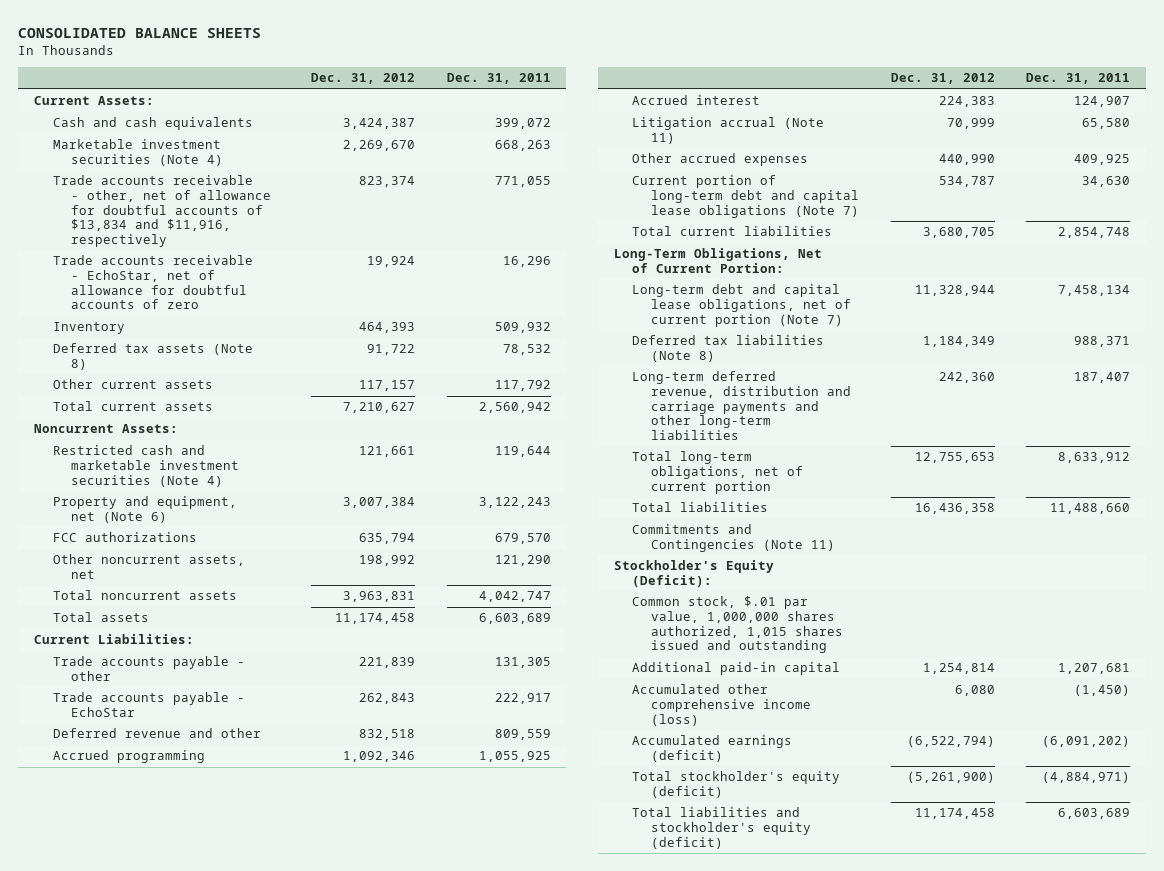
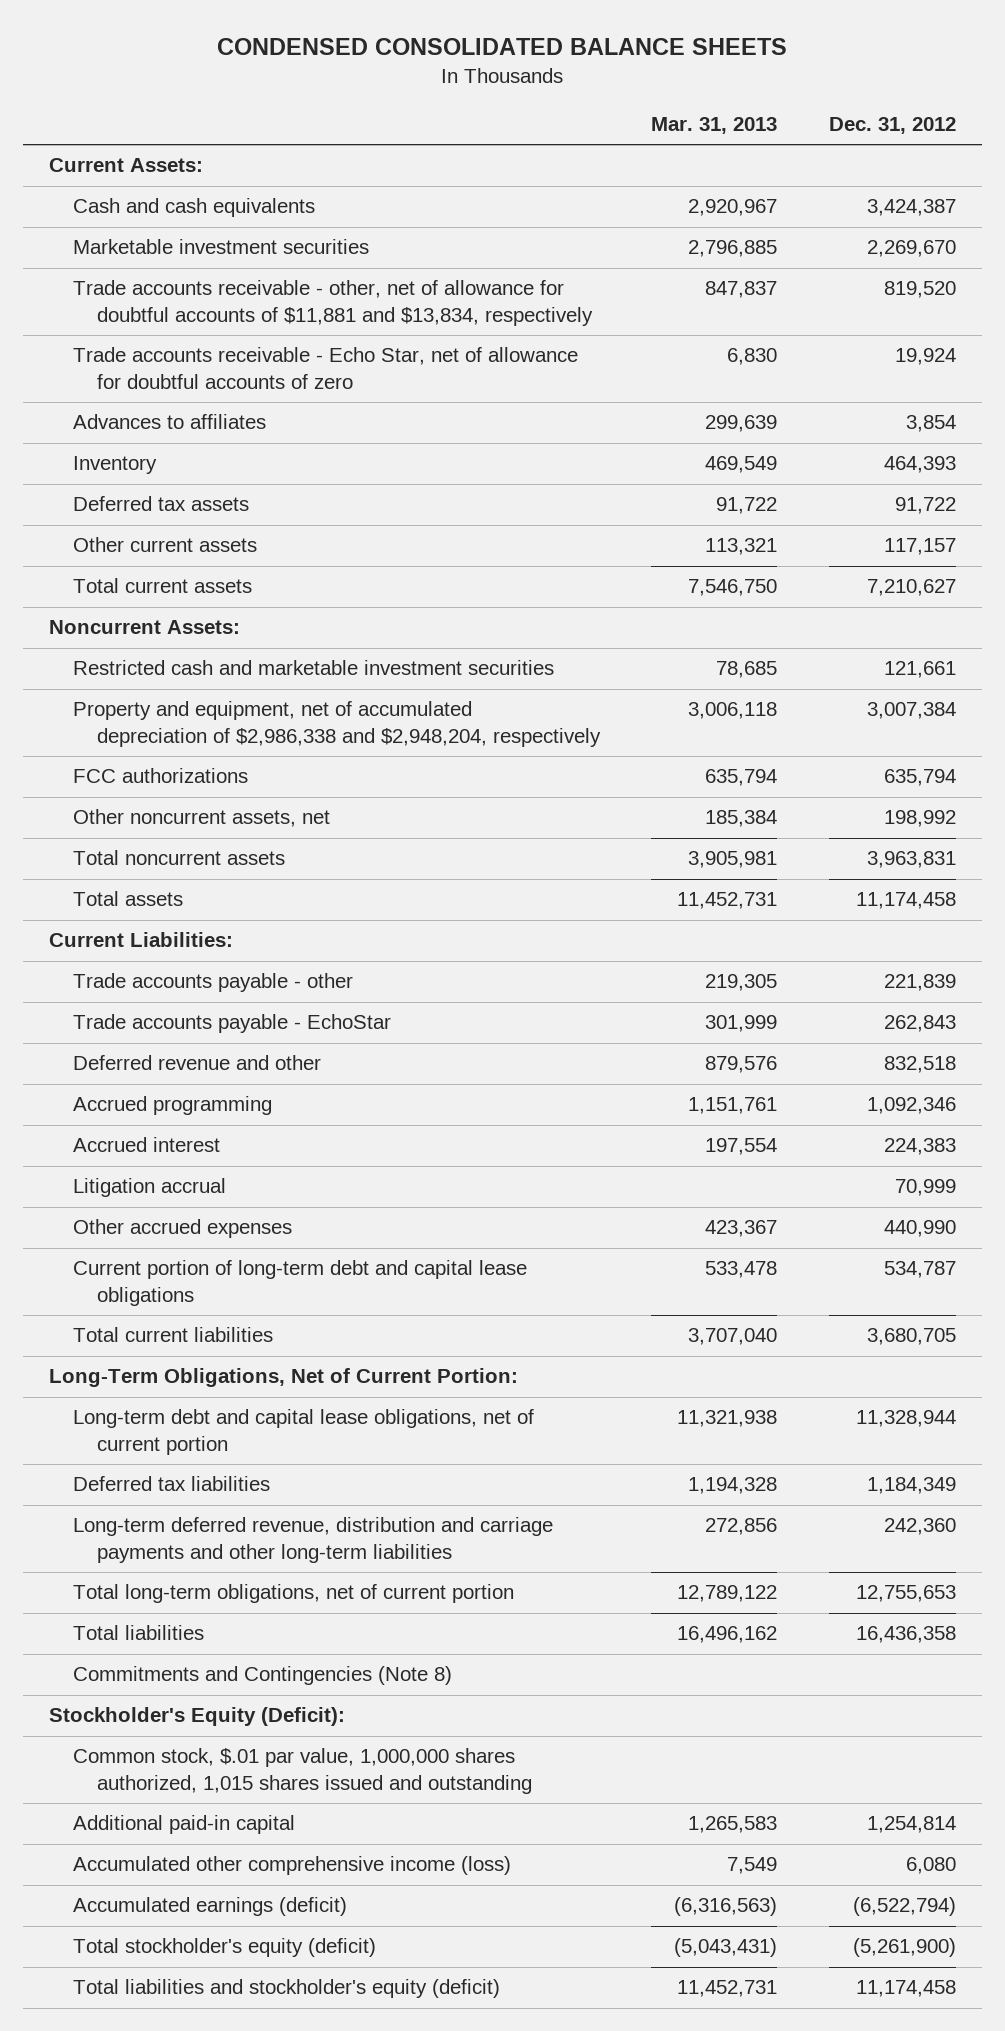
- CONSOLIDATED BALANCE SHEETS
+ CONDENSED CONSOLIDATED BALANCE SHEETS
- | Dec. 31, 2012 | Dec. 31, 2011
+ | Mar. 31, 2013 | Dec. 31, 2012
- Marketable investment securities (Note 4) | 2,269,670 | 668,263
- Trade accounts receivable - other, net of allowance for doubtful accounts of $13,834 and $11,916, respectively | 823,374 | 771,055
- Trade accounts receivable - EchoStar, net of allowance for doubtful accounts of zero | 19,924 | 16,296
+ Marketable investment securities | 2,796,885 | 2,269,670
+ Trade accounts receivable - other, net of allowance for doubtful accounts of $11,881 and $13,834, respectively | 847,837 | 819,520
+ Trade accounts receivable - Echo Star, net of allowance for doubtful accounts of zero | 6,830 | 19,924
+ Advances to affiliates | 299,639 | 3,854
- Deferred tax assets (Note 8) | 91,722 | 78,532
+ Deferred tax assets | 91,722 | 91,722
- Restricted cash and marketable investment securities (Note 4) | 121,661 | 119,644
- Property and equipment, net (Note 6) | 3,007,384 | 3,122,243
+ Restricted cash and marketable investment securities | 78,685 | 121,661
+ Property and equipment, net of accumulated depreciation of $2,986,338 and $2,948,204, respectively | 3,006,118 | 3,007,384
- Litigation accrual (Note 11) | 70,999 | 65,580
+ Litigation accrual | | 70,999
- Current portion of long-term debt and capital lease obligations (Note 7) | 534,787 | 34,630
+ Current portion of long-term debt and capital lease obligations | 533,478 | 534,787
- Long-term debt and capital lease obligations, net of current portion (Note 7) | 11,328,944 | 7,458,134
- Deferred tax liabilities (Note 8) | 1,184,349 | 988,371
+ Long-term debt and capital lease obligations, net of current portion | 11,321,938 | 11,328,944
+ Deferred tax liabilities | 1,194,328 | 1,184,349
- Commitments and Contingencies (Note 11)
+ Commitments and Contingencies (Note 8)

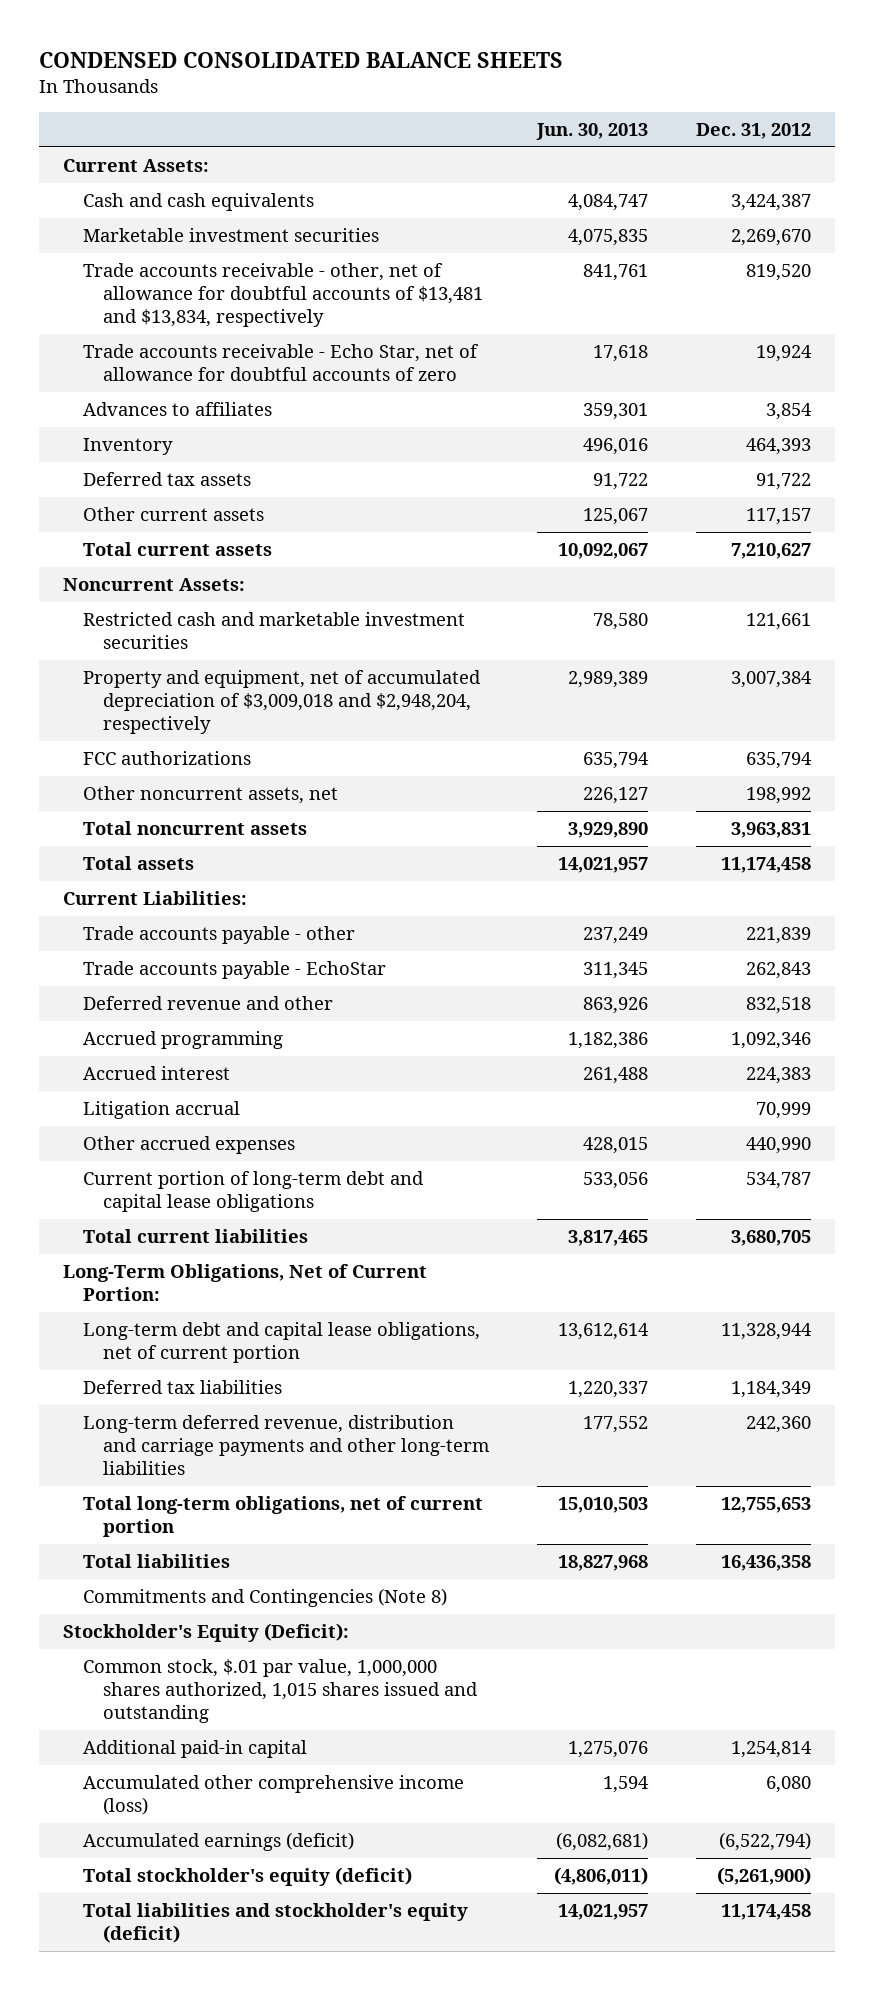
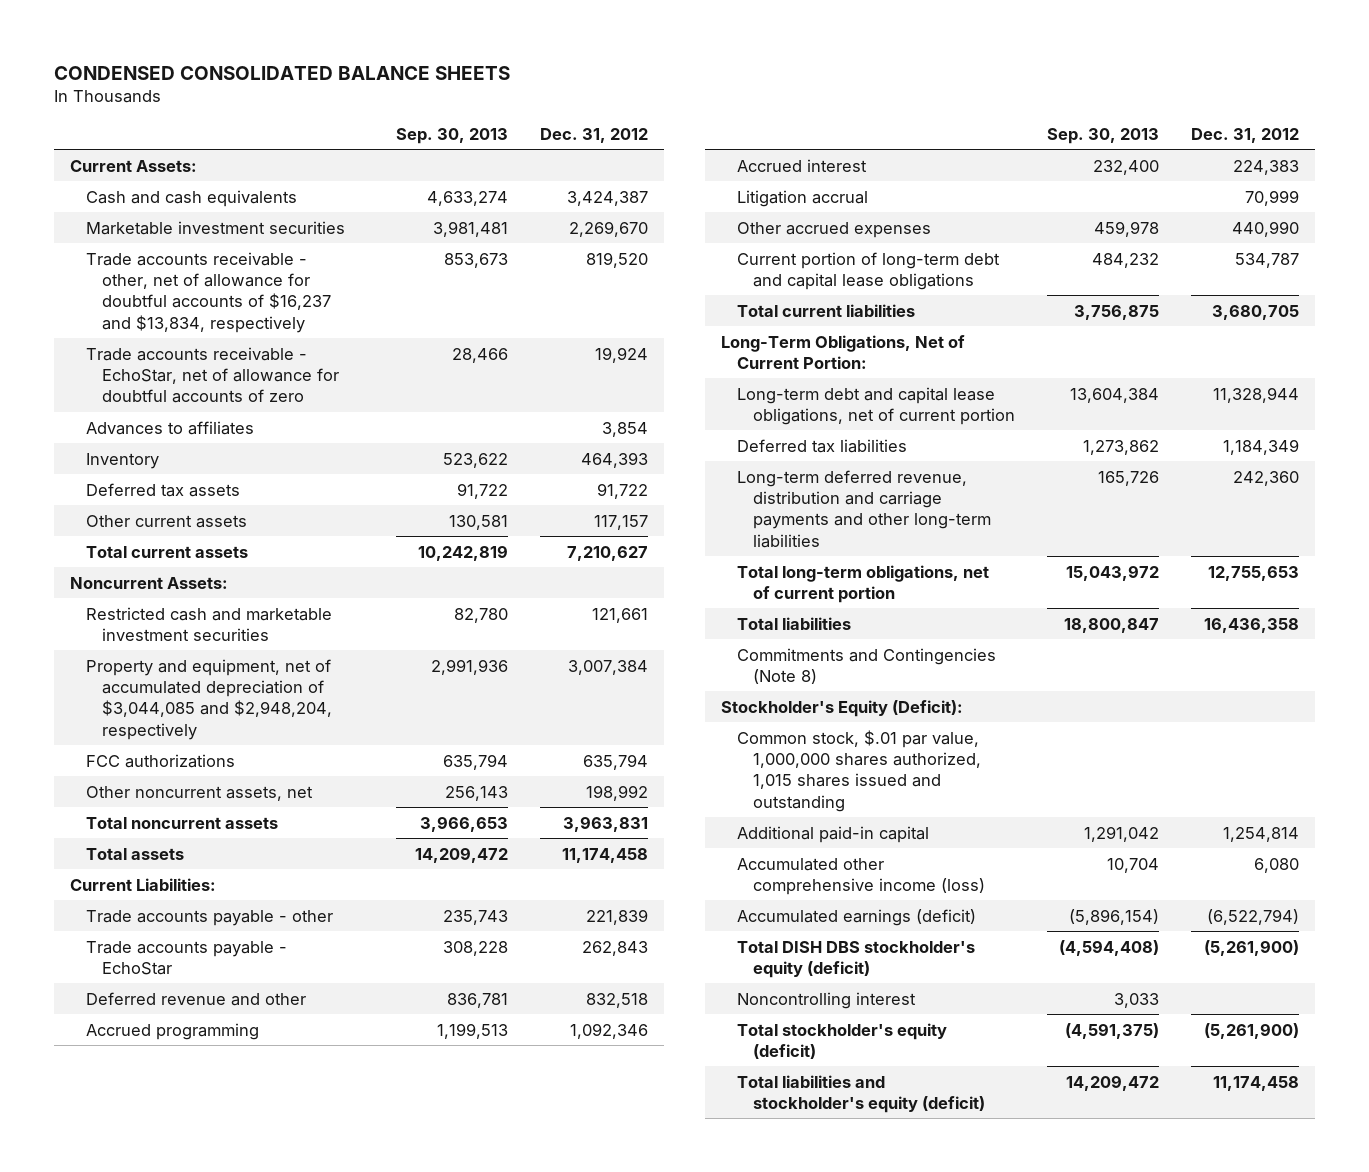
- | Jun. 30, 2013 | Dec. 31, 2012
+ | Sep. 30, 2013 | Dec. 31, 2012
- Trade accounts receivable - other, net of allowance for doubtful accounts of $13,481 and $13,834, respectively | 841,761 | 819,520
- Trade accounts receivable - Echo Star, net of allowance for doubtful accounts of zero | 17,618 | 19,924
+ Trade accounts receivable - other, net of allowance for doubtful accounts of $16,237 and $13,834, respectively | 853,673 | 819,520
+ Trade accounts receivable - EchoStar, net of allowance for doubtful accounts of zero | 28,466 | 19,924
- Property and equipment, net of accumulated depreciation of $3,009,018 and $2,948,204, respectively | 2,989,389 | 3,007,384
+ Property and equipment, net of accumulated depreciation of $3,044,085 and $2,948,204, respectively | 2,991,936 | 3,007,384
+ Total DISH DBS stockholder's equity (deficit) | (4,594,408) | (5,261,900)
+ Noncontrolling interest | 3,033 |

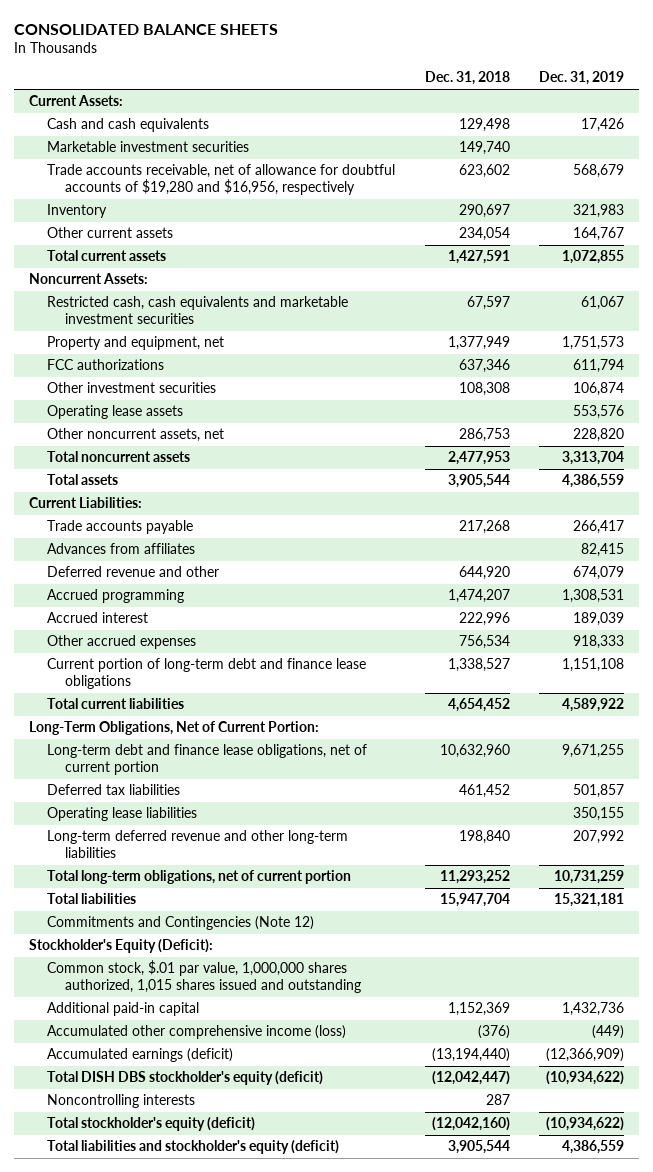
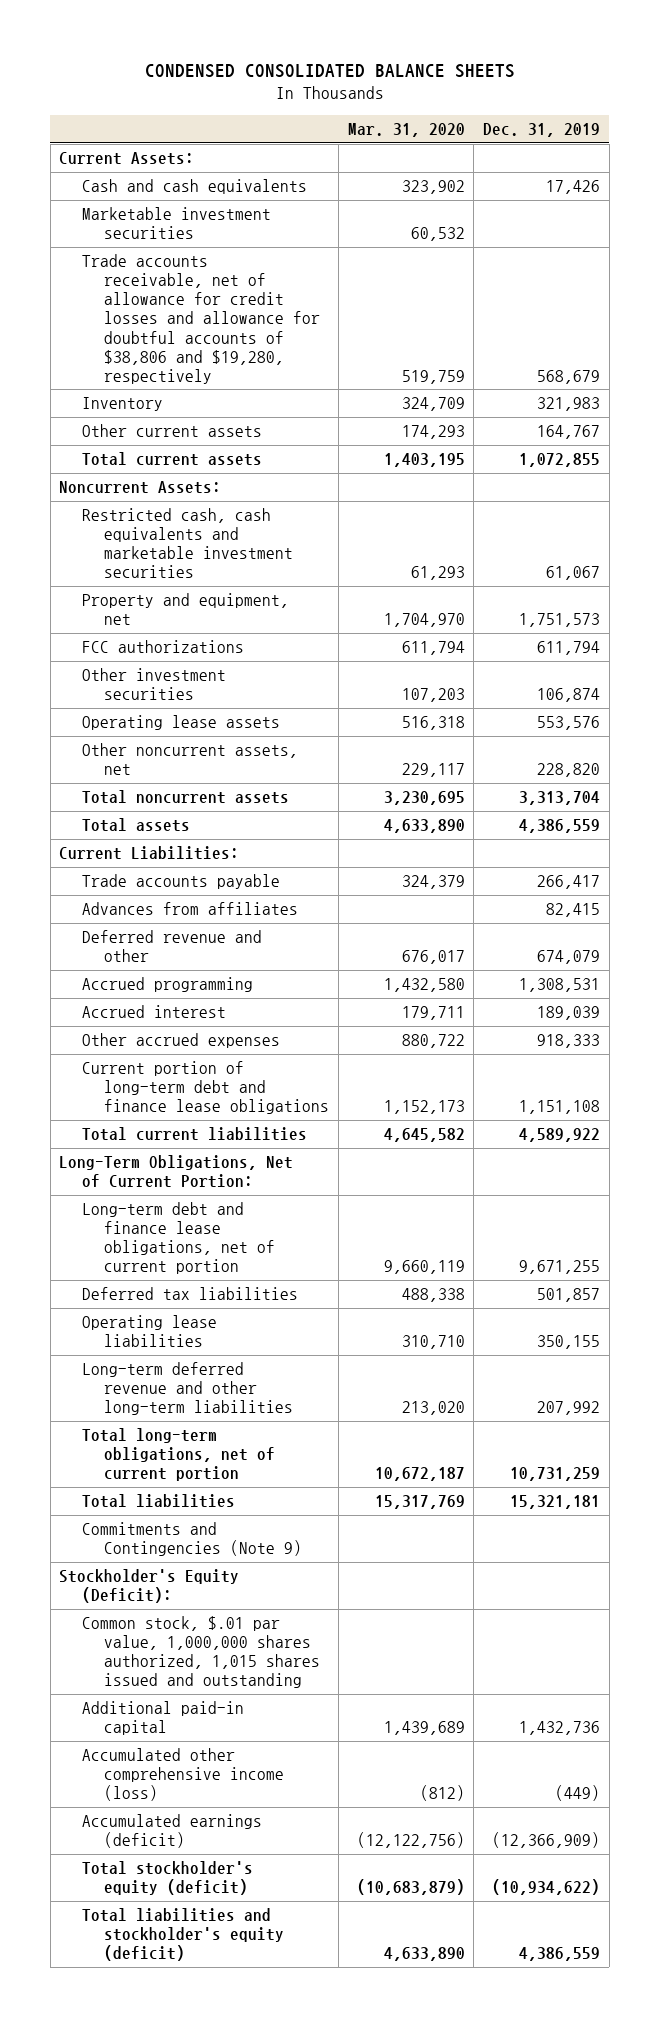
- CONSOLIDATED BALANCE SHEETS
+ CONDENSED CONSOLIDATED BALANCE SHEETS
- | Dec. 31, 2018 | Dec. 31, 2019
+ | Mar. 31, 2020 | Dec. 31, 2019
- Trade accounts receivable, net of allowance for doubtful accounts of $19,280 and $16,956, respectively | 623,602 | 568,679
+ Trade accounts receivable, net of allowance for credit losses and allowance for doubtful accounts of $38,806 and $19,280, respectively | 519,759 | 568,679
- Commitments and Contingencies (Note 12)
+ Commitments and Contingencies (Note 9)
- Total DISH DBS stockholder's equity (deficit) | (12,042,447) | (10,934,622)
- Noncontrolling interests | 287 |

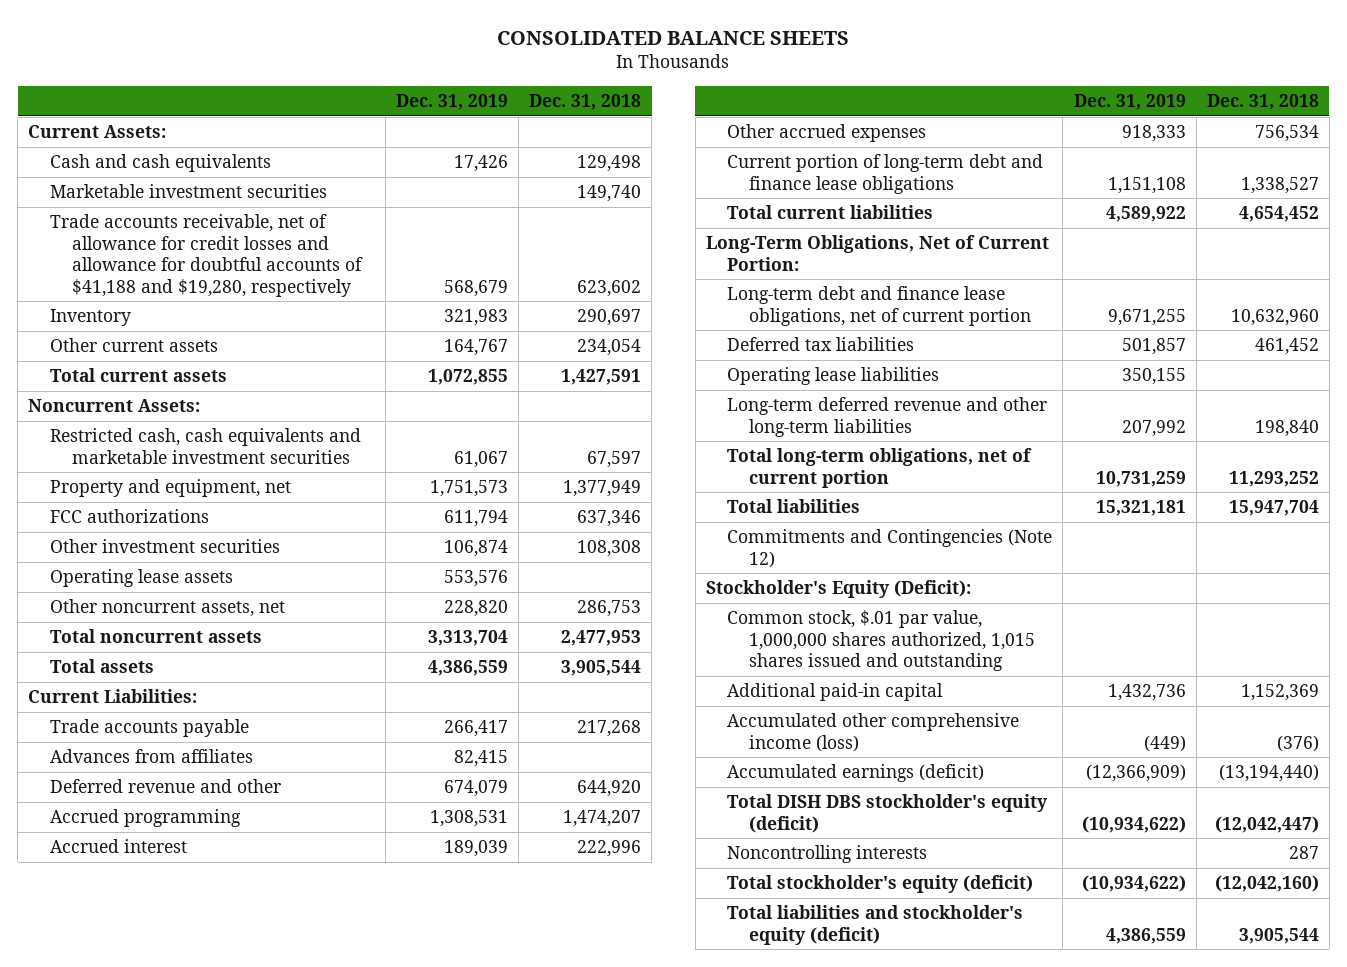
- CONDENSED CONSOLIDATED BALANCE SHEETS
+ CONSOLIDATED BALANCE SHEETS
- | Mar. 31, 2020 | Dec. 31, 2019
+ | Dec. 31, 2019 | Dec. 31, 2018
- Trade accounts receivable, net of allowance for credit losses and allowance for doubtful accounts of $38,806 and $19,280, respectively | 519,759 | 568,679
+ Trade accounts receivable, net of allowance for credit losses and allowance for doubtful accounts of $41,188 and $19,280, respectively | 568,679 | 623,602
- Commitments and Contingencies (Note 9)
+ Commitments and Contingencies (Note 12)
+ Total DISH DBS stockholder's equity (deficit) | (10,934,622) | (12,042,447)
+ Noncontrolling interests | | 287

